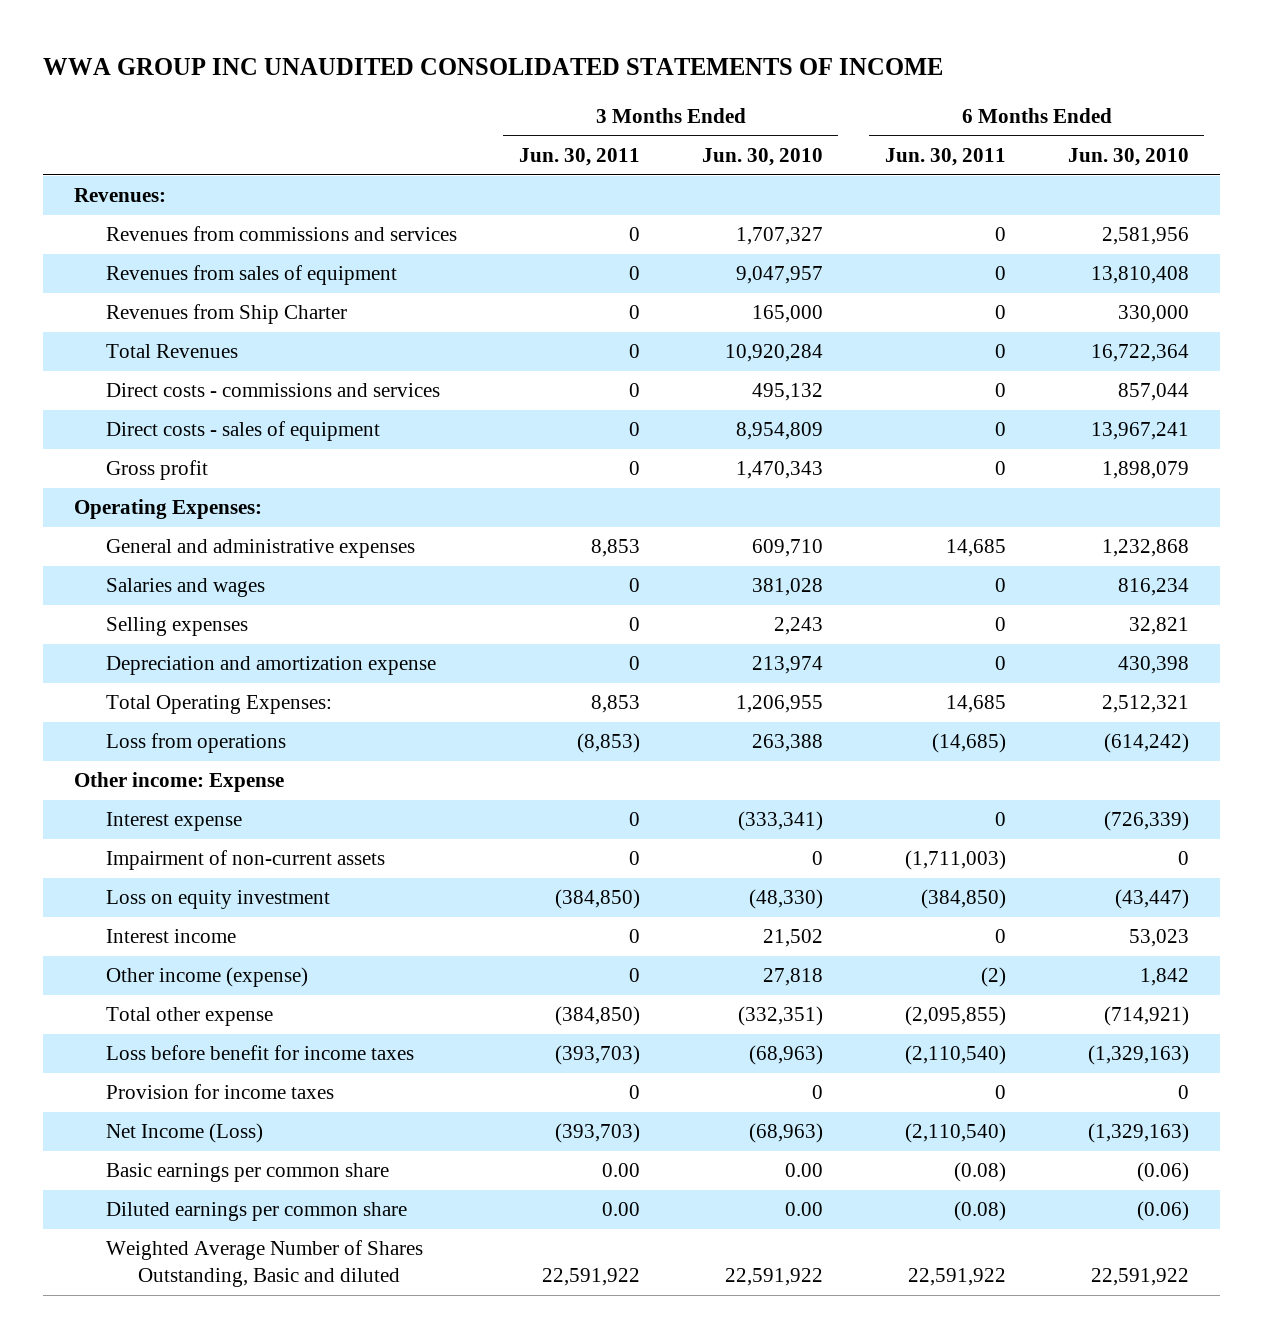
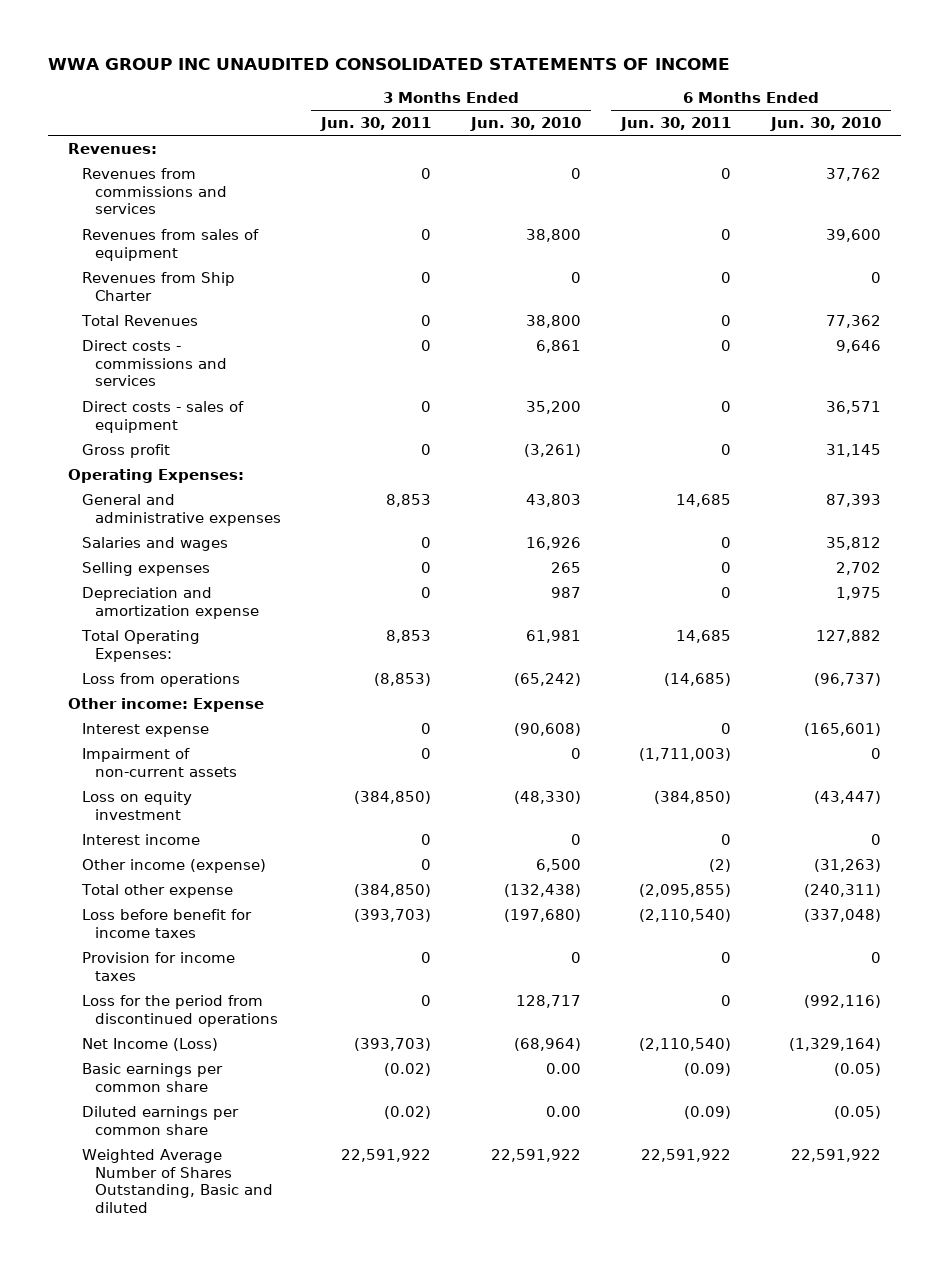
- Revenues from commissions and services | 0 | 1,707,327 | 0 | 2,581,956
- Revenues from sales of equipment | 0 | 9,047,957 | 0 | 13,810,408
- Revenues from Ship Charter | 0 | 165,000 | 0 | 330,000
- Total Revenues | 0 | 10,920,284 | 0 | 16,722,364
- Direct costs - commissions and services | 0 | 495,132 | 0 | 857,044
- Direct costs - sales of equipment | 0 | 8,954,809 | 0 | 13,967,241
- Gross profit | 0 | 1,470,343 | 0 | 1,898,079
+ Revenues from commissions and services | 0 | 0 | 0 | 37,762
+ Revenues from sales of equipment | 0 | 38,800 | 0 | 39,600
+ Revenues from Ship Charter | 0 | 0 | 0 | 0
+ Total Revenues | 0 | 38,800 | 0 | 77,362
+ Direct costs - commissions and services | 0 | 6,861 | 0 | 9,646
+ Direct costs - sales of equipment | 0 | 35,200 | 0 | 36,571
+ Gross profit | 0 | (3,261) | 0 | 31,145
- General and administrative expenses | 8,853 | 609,710 | 14,685 | 1,232,868
- Salaries and wages | 0 | 381,028 | 0 | 816,234
- Selling expenses | 0 | 2,243 | 0 | 32,821
- Depreciation and amortization expense | 0 | 213,974 | 0 | 430,398
- Total Operating Expenses: | 8,853 | 1,206,955 | 14,685 | 2,512,321
- Loss from operations | (8,853) | 263,388 | (14,685) | (614,242)
+ General and administrative expenses | 8,853 | 43,803 | 14,685 | 87,393
+ Salaries and wages | 0 | 16,926 | 0 | 35,812
+ Selling expenses | 0 | 265 | 0 | 2,702
+ Depreciation and amortization expense | 0 | 987 | 0 | 1,975
+ Total Operating Expenses: | 8,853 | 61,981 | 14,685 | 127,882
+ Loss from operations | (8,853) | (65,242) | (14,685) | (96,737)
- Interest expense | 0 | (333,341) | 0 | (726,339)
+ Interest expense | 0 | (90,608) | 0 | (165,601)
- Interest income | 0 | 21,502 | 0 | 53,023
- Other income (expense) | 0 | 27,818 | (2) | 1,842
- Total other expense | (384,850) | (332,351) | (2,095,855) | (714,921)
- Loss before benefit for income taxes | (393,703) | (68,963) | (2,110,540) | (1,329,163)
+ Interest income | 0 | 0 | 0 | 0
+ Other income (expense) | 0 | 6,500 | (2) | (31,263)
+ Total other expense | (384,850) | (132,438) | (2,095,855) | (240,311)
+ Loss before benefit for income taxes | (393,703) | (197,680) | (2,110,540) | (337,048)
- Net Income (Loss) | (393,703) | (68,963) | (2,110,540) | (1,329,163)
- Basic earnings per common share | 0.00 | 0.00 | (0.08) | (0.06)
- Diluted earnings per common share | 0.00 | 0.00 | (0.08) | (0.06)
+ Loss for the period from discontinued operations | 0 | 128,717 | 0 | (992,116)
+ Net Income (Loss) | (393,703) | (68,964) | (2,110,540) | (1,329,164)
+ Basic earnings per common share | (0.02) | 0.00 | (0.09) | (0.05)
+ Diluted earnings per common share | (0.02) | 0.00 | (0.09) | (0.05)

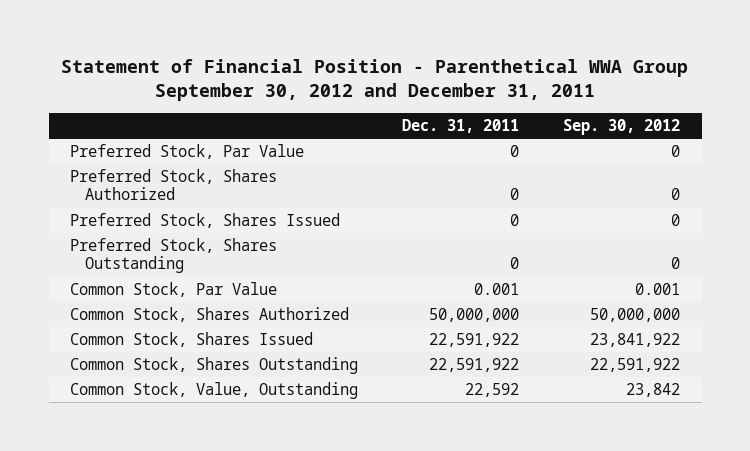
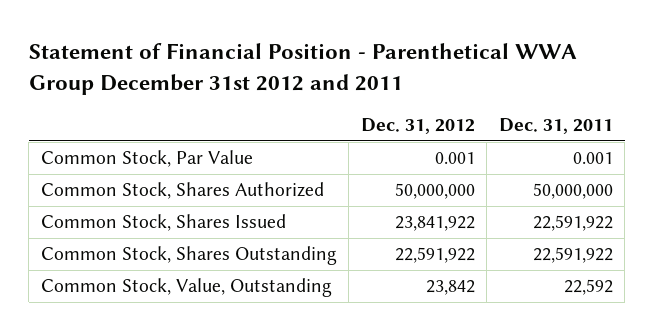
- Statement of Financial Position - Parenthetical WWA Group September 30, 2012 and December 31, 2011
+ Statement of Financial Position - Parenthetical WWA Group December 31st 2012 and 2011
- | Dec. 31, 2011 | Sep. 30, 2012
+ | Dec. 31, 2012 | Dec. 31, 2011
- Preferred Stock, Par Value | 0 | 0
- Preferred Stock, Shares Authorized | 0 | 0
- Preferred Stock, Shares Issued | 0 | 0
- Preferred Stock, Shares Outstanding | 0 | 0

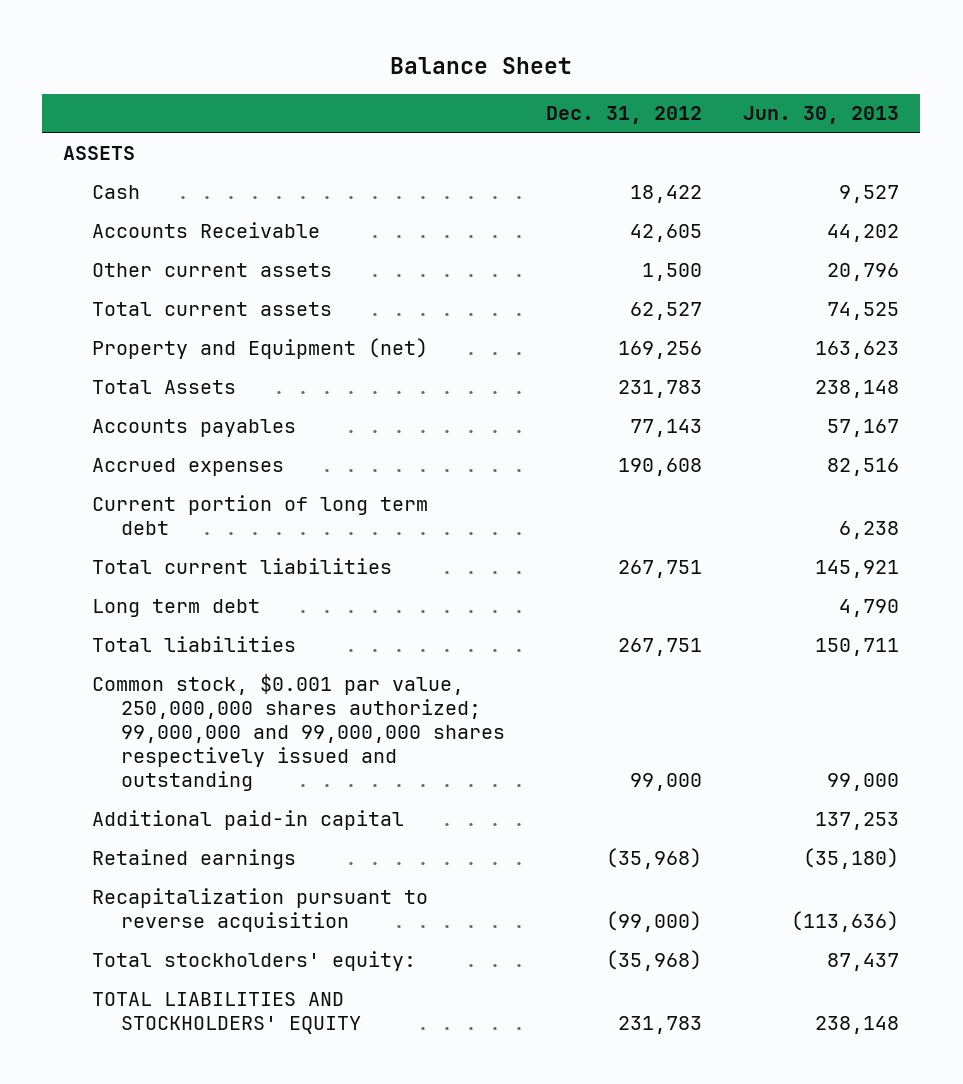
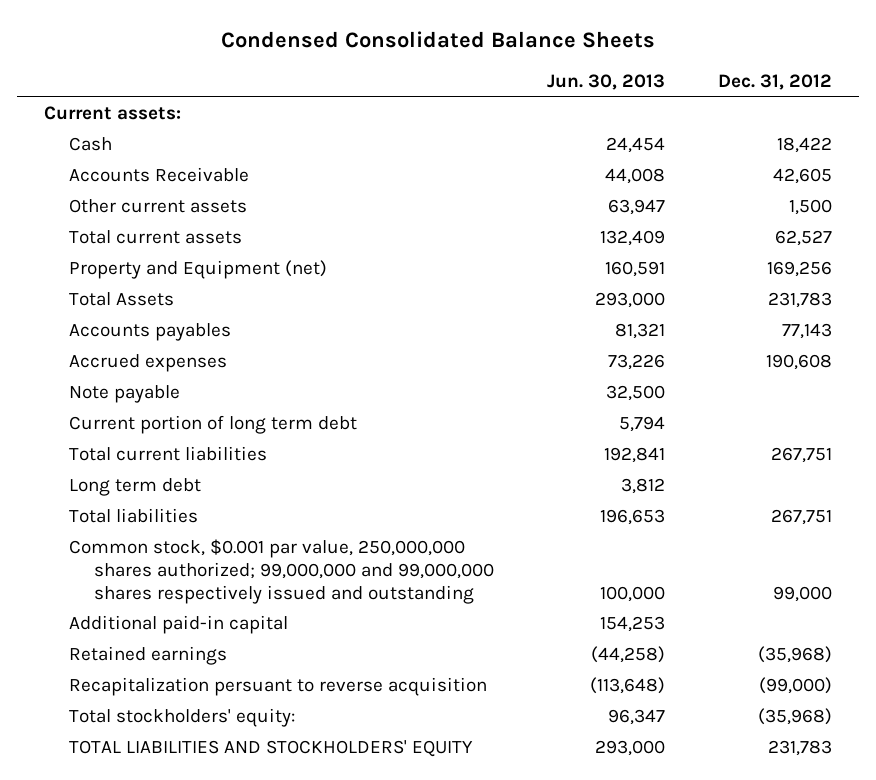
- Balance Sheet
+ Condensed Consolidated Balance Sheets
- | Dec. 31, 2012 | Jun. 30, 2013
+ | Jun. 30, 2013 | Dec. 31, 2012
- ASSETS
- Cash | 18,422 | 9,527
- Accounts Receivable | 42,605 | 44,202
- Other current assets | 1,500 | 20,796
- Total current assets | 62,527 | 74,525
- Property and Equipment (net) | 169,256 | 163,623
- Total Assets | 231,783 | 238,148
- Accounts payables | 77,143 | 57,167
- Accrued expenses | 190,608 | 82,516
- Current portion of long term debt | | 6,238
- Total current liabilities | 267,751 | 145,921
- Long term debt | | 4,790
- Total liabilities | 267,751 | 150,711
- Common stock, $0.001 par value, 250,000,000 shares authorized; 99,000,000 and 99,000,000 shares respectively issued and outstanding | 99,000 | 99,000
- Additional paid-in capital | | 137,253
- Retained earnings | (35,968) | (35,180)
- Recapitalization pursuant to reverse acquisition | (99,000) | (113,636)
- Total stockholders' equity: | (35,968) | 87,437
- TOTAL LIABILITIES AND STOCKHOLDERS' EQUITY | 231,783 | 238,148
+ Current assets:
+ Cash | 24,454 | 18,422
+ Accounts Receivable | 44,008 | 42,605
+ Other current assets | 63,947 | 1,500
+ Total current assets | 132,409 | 62,527
+ Property and Equipment (net) | 160,591 | 169,256
+ Total Assets | 293,000 | 231,783
+ Accounts payables | 81,321 | 77,143
+ Accrued expenses | 73,226 | 190,608
+ Note payable | 32,500 |
+ Current portion of long term debt | 5,794 |
+ Total current liabilities | 192,841 | 267,751
+ Long term debt | 3,812 |
+ Total liabilities | 196,653 | 267,751
+ Common stock, $0.001 par value, 250,000,000 shares authorized; 99,000,000 and 99,000,000 shares respectively issued and outstanding | 100,000 | 99,000
+ Additional paid-in capital | 154,253 |
+ Retained earnings | (44,258) | (35,968)
+ Recapitalization persuant to reverse acquisition | (113,648) | (99,000)
+ Total stockholders' equity: | 96,347 | (35,968)
+ TOTAL LIABILITIES AND STOCKHOLDERS' EQUITY | 293,000 | 231,783

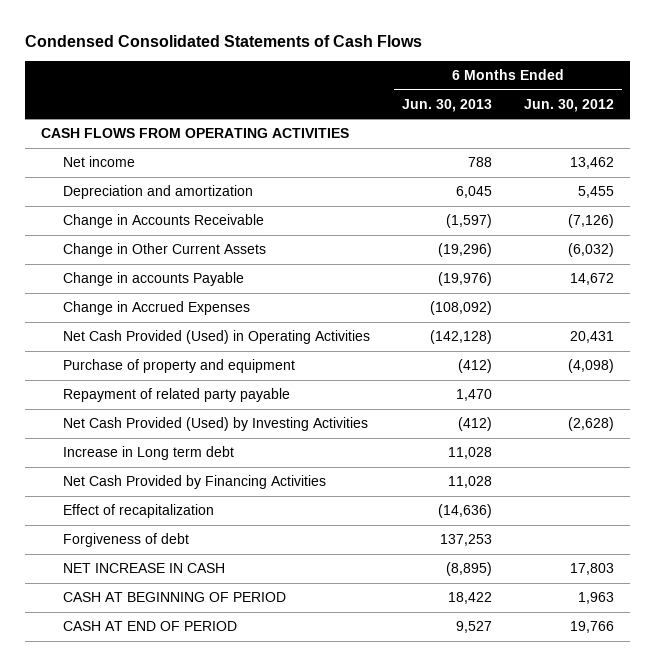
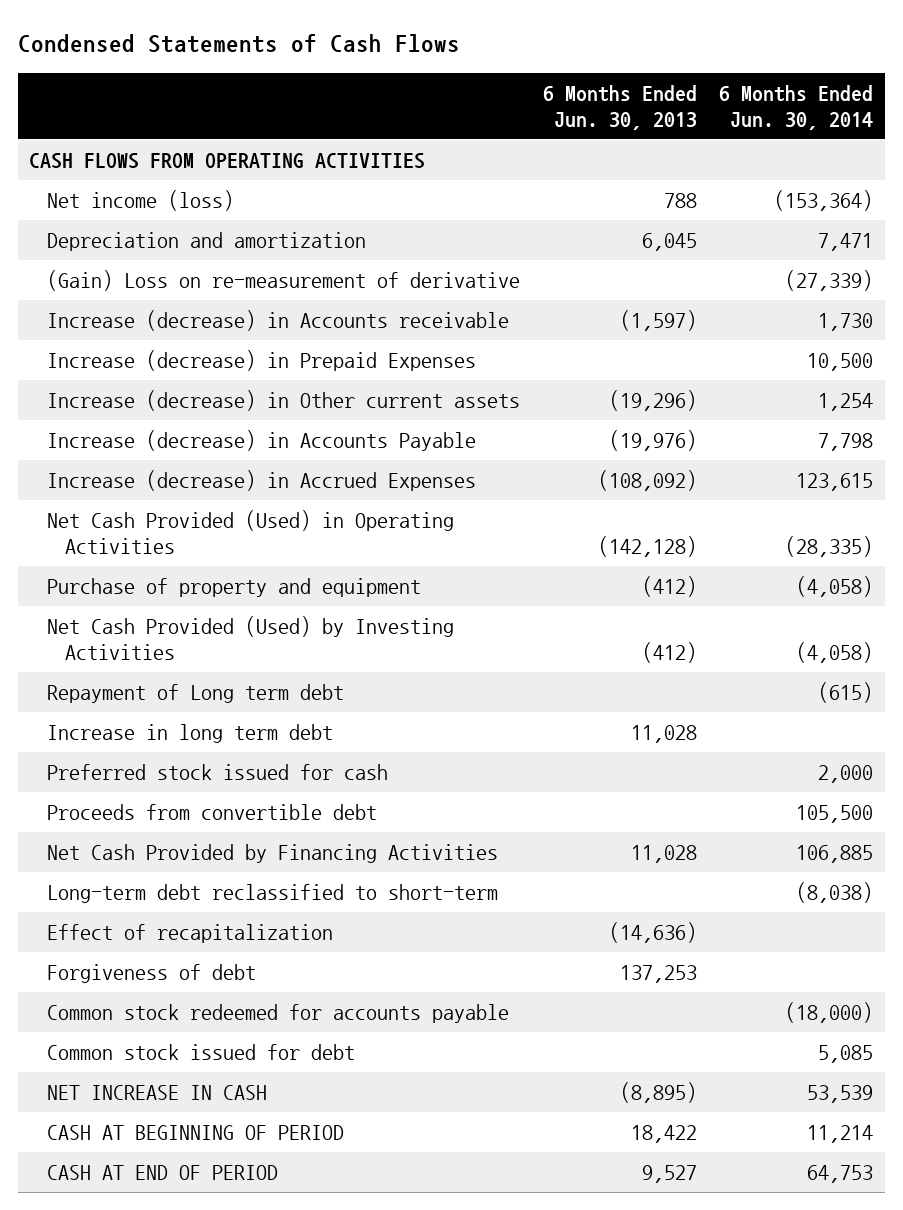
- Condensed Consolidated Statements of Cash Flows
+ Condensed Statements of Cash Flows
- | 6 Months Ended Jun. 30, 2013 | 6 Months Ended Jun. 30, 2012
+ | 6 Months Ended Jun. 30, 2013 | 6 Months Ended Jun. 30, 2014
- Net income | 788 | 13,462
+ Net income (loss) | 788 | (153,364)
- Change in Accounts Receivable | (1,597) | (7,126)
- Change in Other Current Assets | (19,296) | (6,032)
- Change in accounts Payable | (19,976) | 14,672
- Change in Accrued Expenses | (108,092) |
+ (Gain) Loss on re-measurement of derivative | | (27,339)
+ Increase (decrease) in Accounts receivable | (1,597) | 1,730
+ Increase (decrease) in Prepaid Expenses | | 10,500
+ Increase (decrease) in Other current assets | (19,296) | 1,254
+ Increase (decrease) in Accounts Payable | (19,976) | 7,798
+ Increase (decrease) in Accrued Expenses | (108,092) | 123,615
- Repayment of related party payable | 1,470 |
- Increase in Long term debt | 11,028 |
+ Repayment of Long term debt | | (615)
+ Increase in long term debt | 11,028 |
+ Preferred stock issued for cash | | 2,000
+ Proceeds from convertible debt | | 105,500
+ Long-term debt reclassified to short-term | | (8,038)
+ Common stock redeemed for accounts payable | | (18,000)
+ Common stock issued for debt | | 5,085

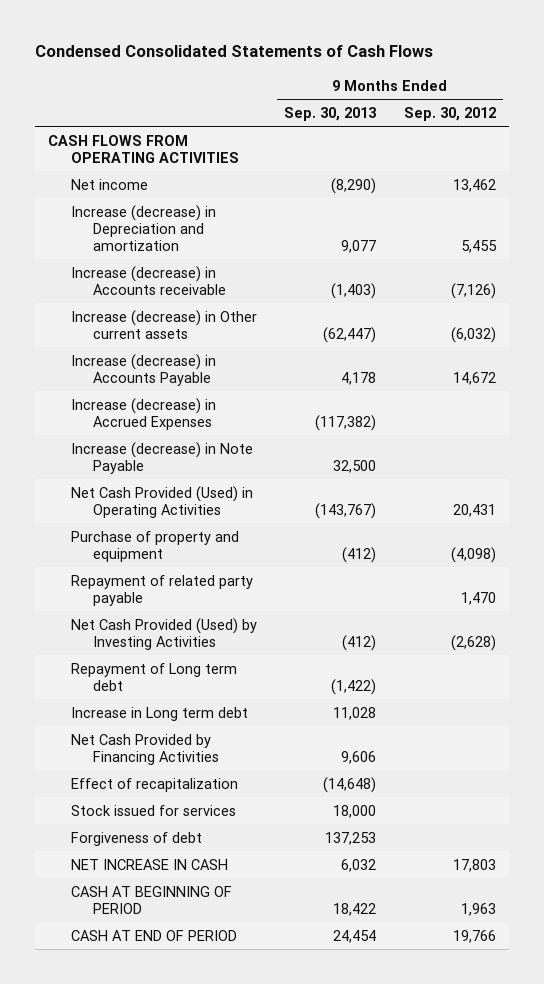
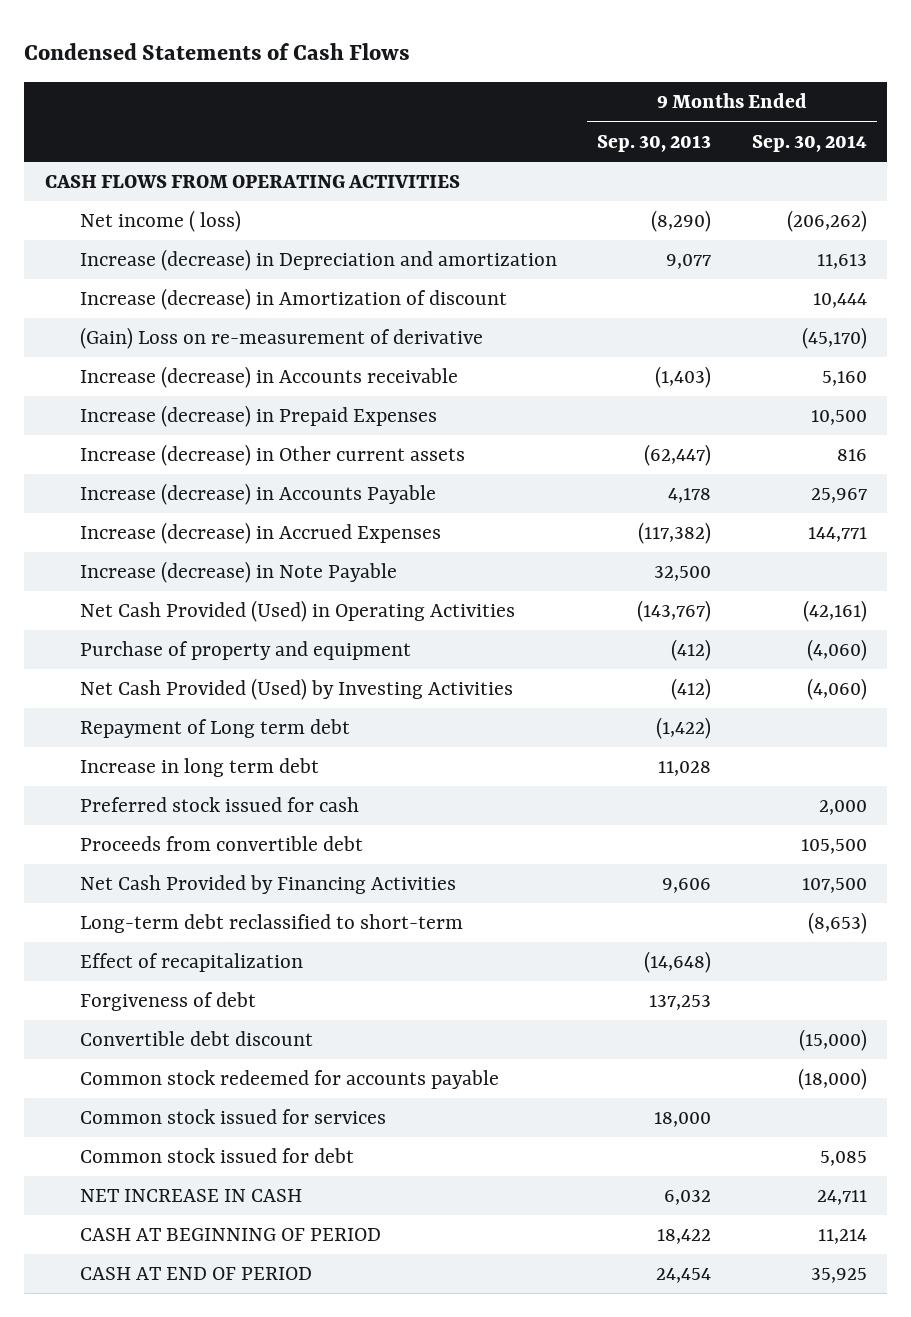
- Condensed Consolidated Statements of Cash Flows
+ Condensed Statements of Cash Flows
- | 9 Months Ended Sep. 30, 2013 | 9 Months Ended Sep. 30, 2012
+ | 9 Months Ended Sep. 30, 2013 | 9 Months Ended Sep. 30, 2014
- Net income | (8,290) | 13,462
+ Net income ( loss) | (8,290) | (206,262)
+ Increase (decrease) in Amortization of discount | | 10,444
+ (Gain) Loss on re-measurement of derivative | | (45,170)
+ Increase (decrease) in Prepaid Expenses | | 10,500
- Repayment of related party payable | | 1,470
- Increase in Long term debt | 11,028 |
+ Increase in long term debt | 11,028 |
+ Preferred stock issued for cash | | 2,000
+ Proceeds from convertible debt | | 105,500
+ Long-term debt reclassified to short-term | | (8,653)
- Stock issued for services | 18,000 |
+ Convertible debt discount | | (15,000)
+ Common stock redeemed for accounts payable | | (18,000)
+ Common stock issued for services | 18,000 |
+ Common stock issued for debt | | 5,085

